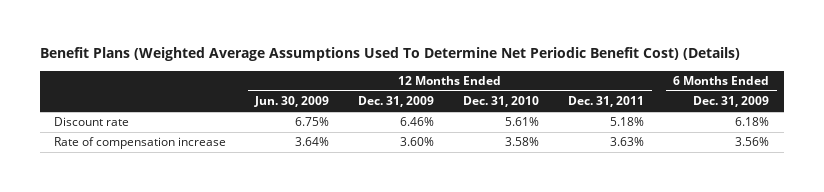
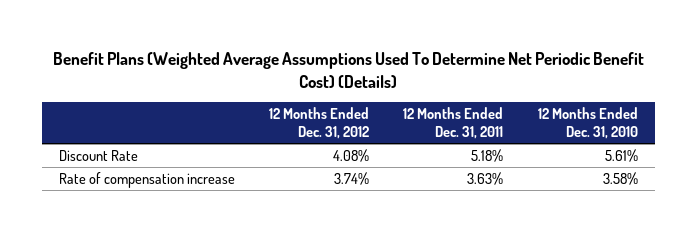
- | 12 Months Ended Jun. 30, 2009 | 12 Months Ended Dec. 31, 2009 | 12 Months Ended Dec. 31, 2010 | 12 Months Ended Dec. 31, 2011 | 6 Months Ended Dec. 31, 2009
+ | 12 Months Ended Dec. 31, 2012 | 12 Months Ended Dec. 31, 2011 | 12 Months Ended Dec. 31, 2010
- Discount rate | 6.75% | 6.46% | 5.61% | 5.18% | 6.18%
+ Discount Rate | 4.08% | 5.18% | 5.61%

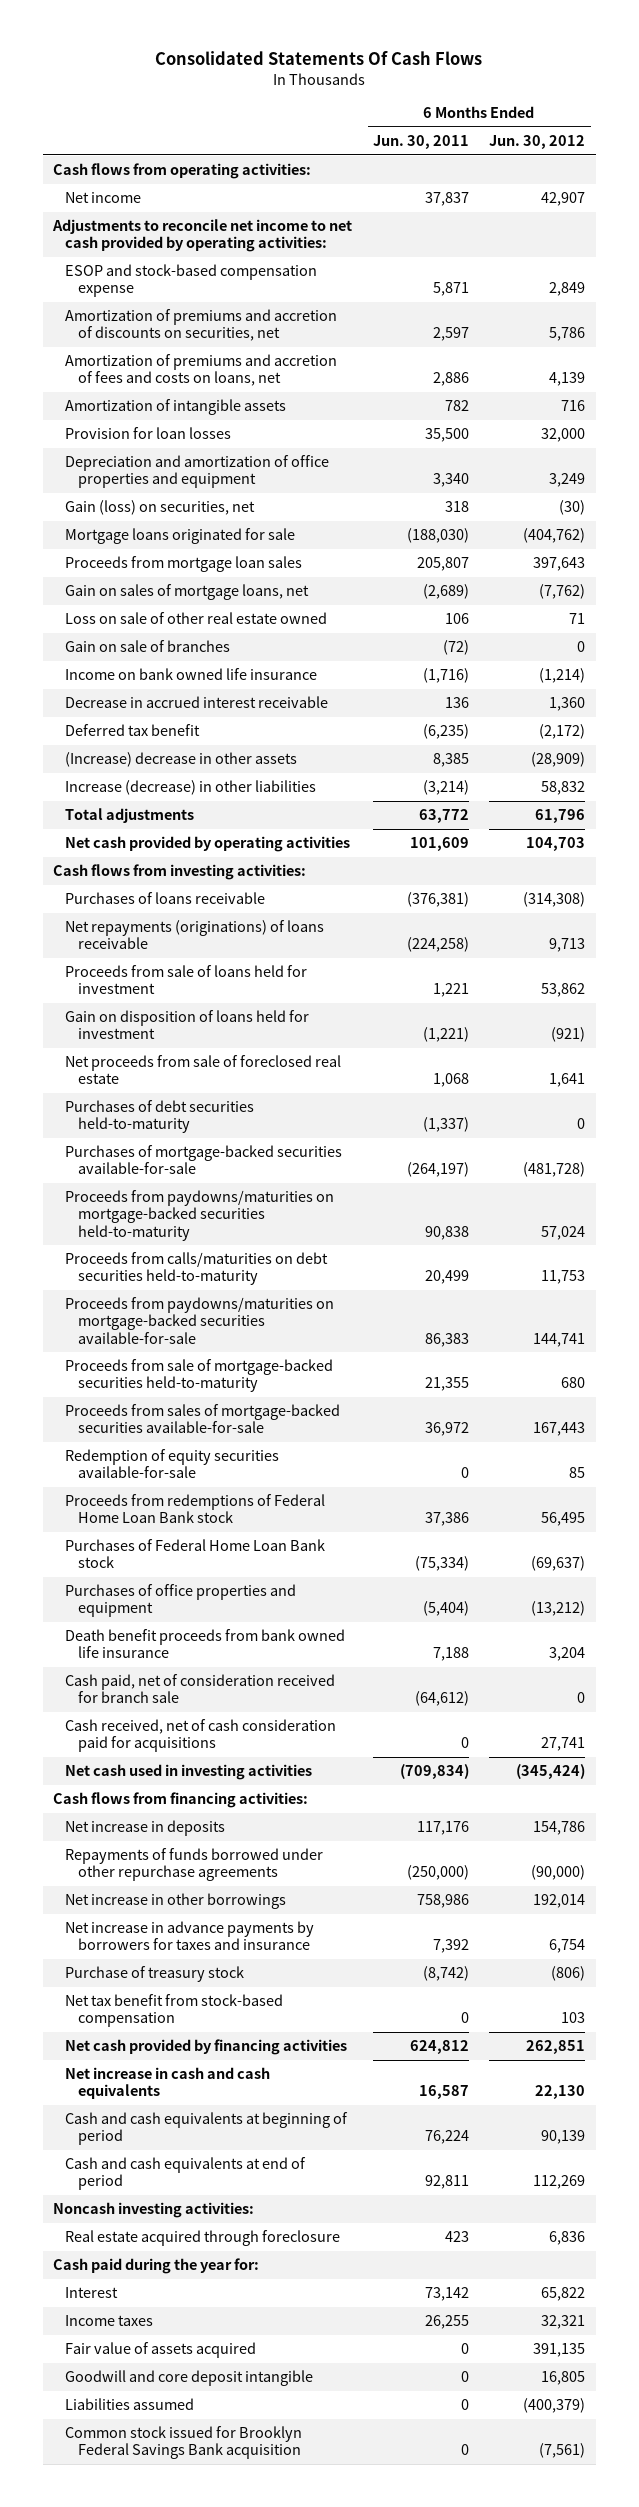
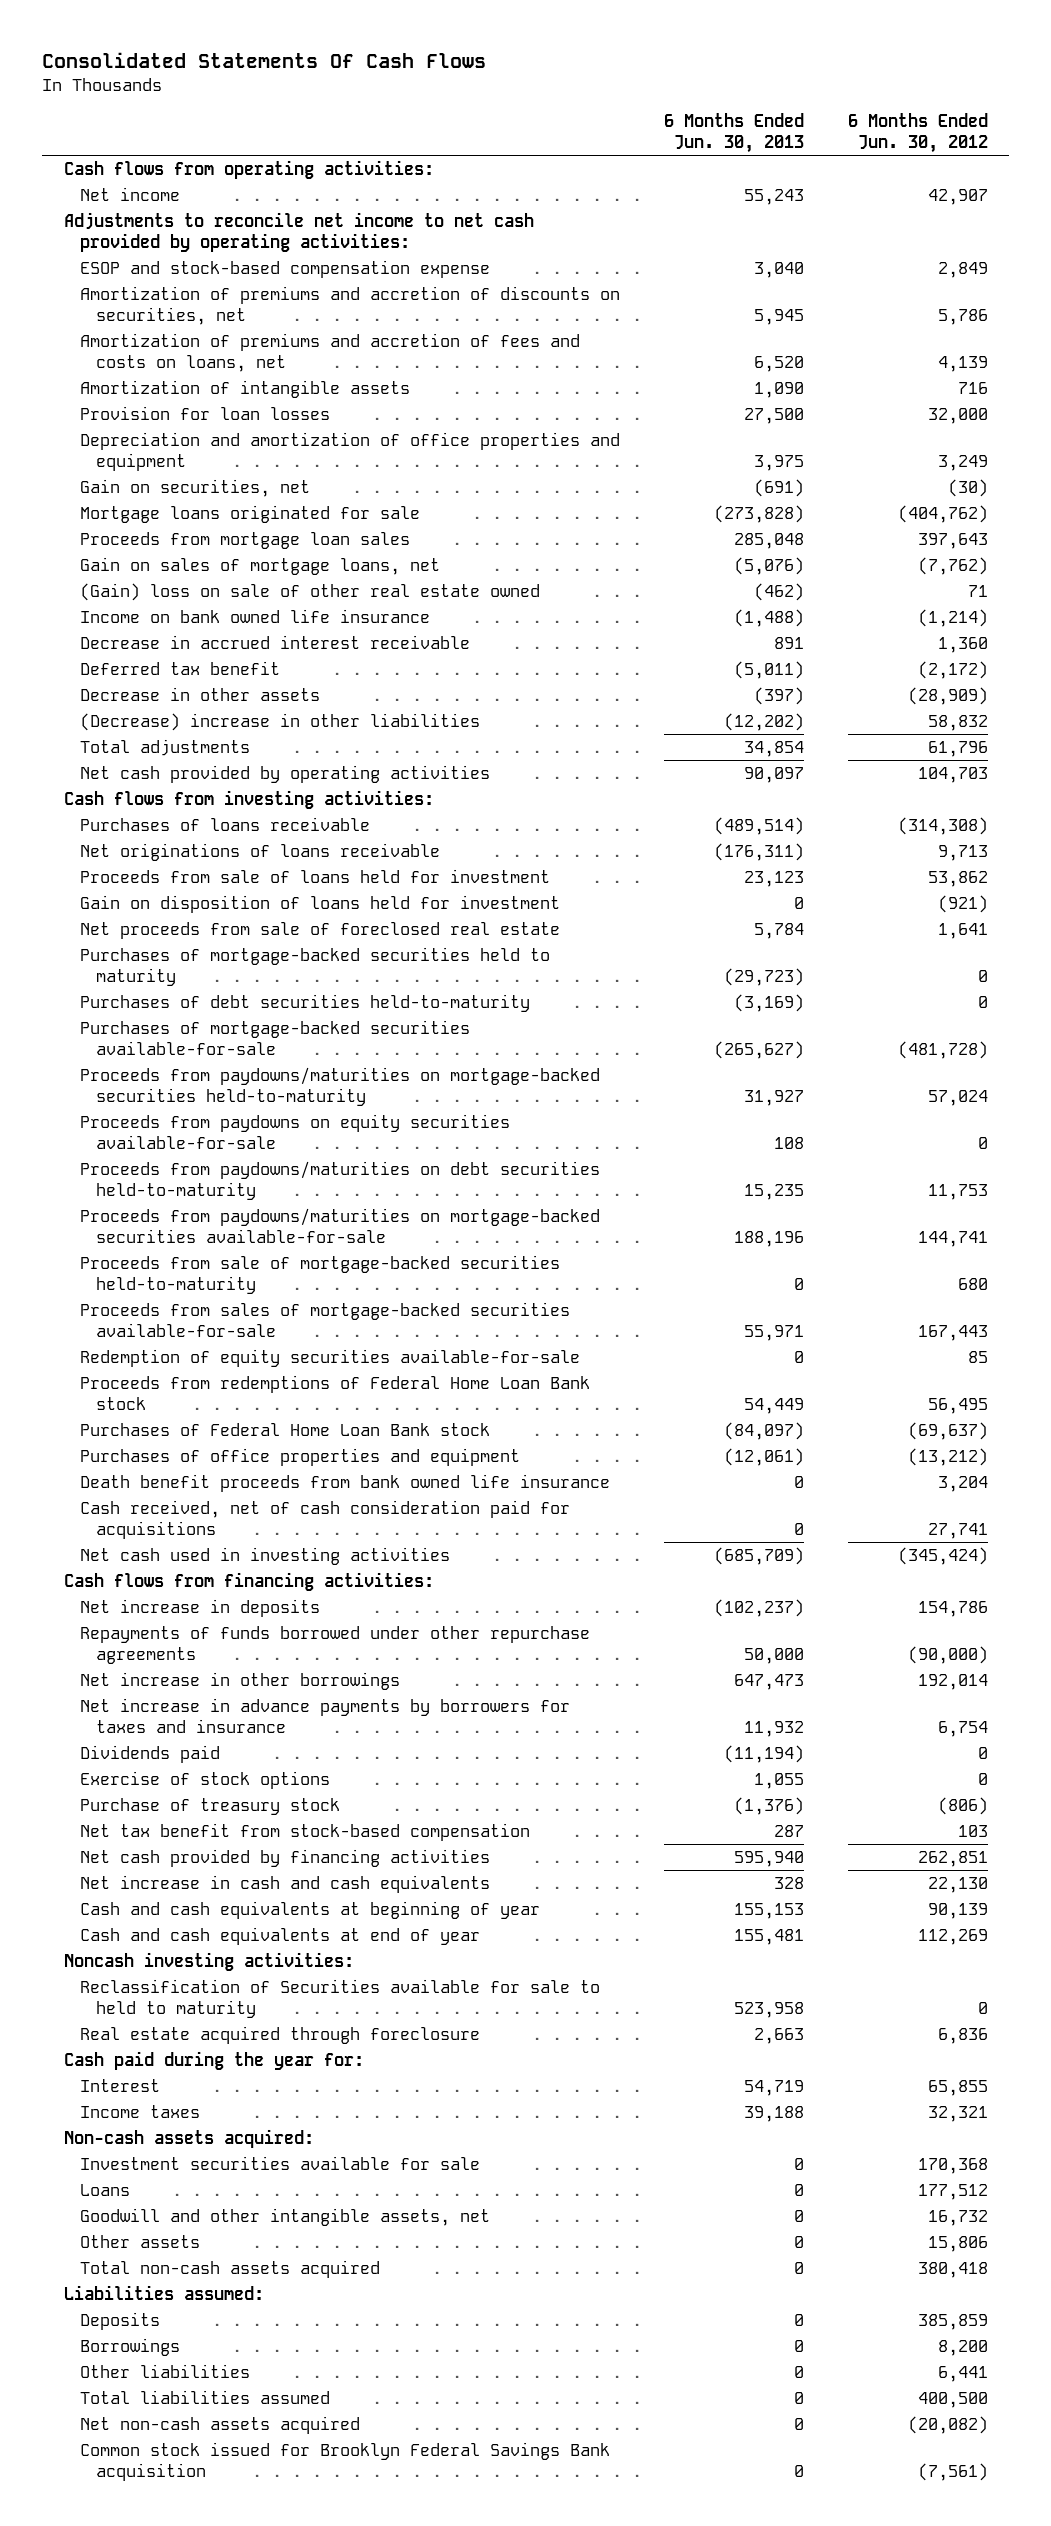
- | 6 Months Ended Jun. 30, 2011 | 6 Months Ended Jun. 30, 2012
+ | 6 Months Ended Jun. 30, 2013 | 6 Months Ended Jun. 30, 2012
- Gain (loss) on securities, net | 318 | (30)
+ Gain on securities, net | (691) | (30)
- Loss on sale of other real estate owned | 106 | 71
- Gain on sale of branches | (72) | 0
+ (Gain) loss on sale of other real estate owned | (462) | 71
- (Increase) decrease in other assets | 8,385 | (28,909)
- Increase (decrease) in other liabilities | (3,214) | 58,832
+ Decrease in other assets | (397) | (28,909)
+ (Decrease) increase in other liabilities | (12,202) | 58,832
- Net repayments (originations) of loans receivable | (224,258) | 9,713
+ Net originations of loans receivable | (176,311) | 9,713
+ Purchases of mortgage-backed securities held to maturity | (29,723) | 0
- Proceeds from calls/maturities on debt securities held-to-maturity | 20,499 | 11,753
+ Proceeds from paydowns on equity securities available-for-sale | 108 | 0
+ Proceeds from paydowns/maturities on debt securities held-to-maturity | 15,235 | 11,753
- Cash paid, net of consideration received for branch sale | (64,612) | 0
+ Dividends paid | (11,194) | 0
+ Exercise of stock options | 1,055 | 0
- Cash and cash equivalents at beginning of period | 76,224 | 90,139
- Cash and cash equivalents at end of period | 92,811 | 112,269
+ Cash and cash equivalents at beginning of year | 155,153 | 90,139
+ Cash and cash equivalents at end of year | 155,481 | 112,269
+ Reclassification of Securities available for sale to held to maturity | 523,958 | 0
- Interest | 73,142 | 65,822
+ Interest | 54,719 | 65,855
- Fair value of assets acquired | 0 | 391,135
- Goodwill and core deposit intangible | 0 | 16,805
- Liabilities assumed | 0 | (400,379)
+ Non-cash assets acquired:
+ Investment securities available for sale | 0 | 170,368
+ Loans | 0 | 177,512
+ Goodwill and other intangible assets, net | 0 | 16,732
+ Other assets | 0 | 15,806
+ Total non-cash assets acquired | 0 | 380,418
+ Liabilities assumed:
+ Deposits | 0 | 385,859
+ Borrowings | 0 | 8,200
+ Other liabilities | 0 | 6,441
+ Total liabilities assumed | 0 | 400,500
+ Net non-cash assets acquired | 0 | (20,082)

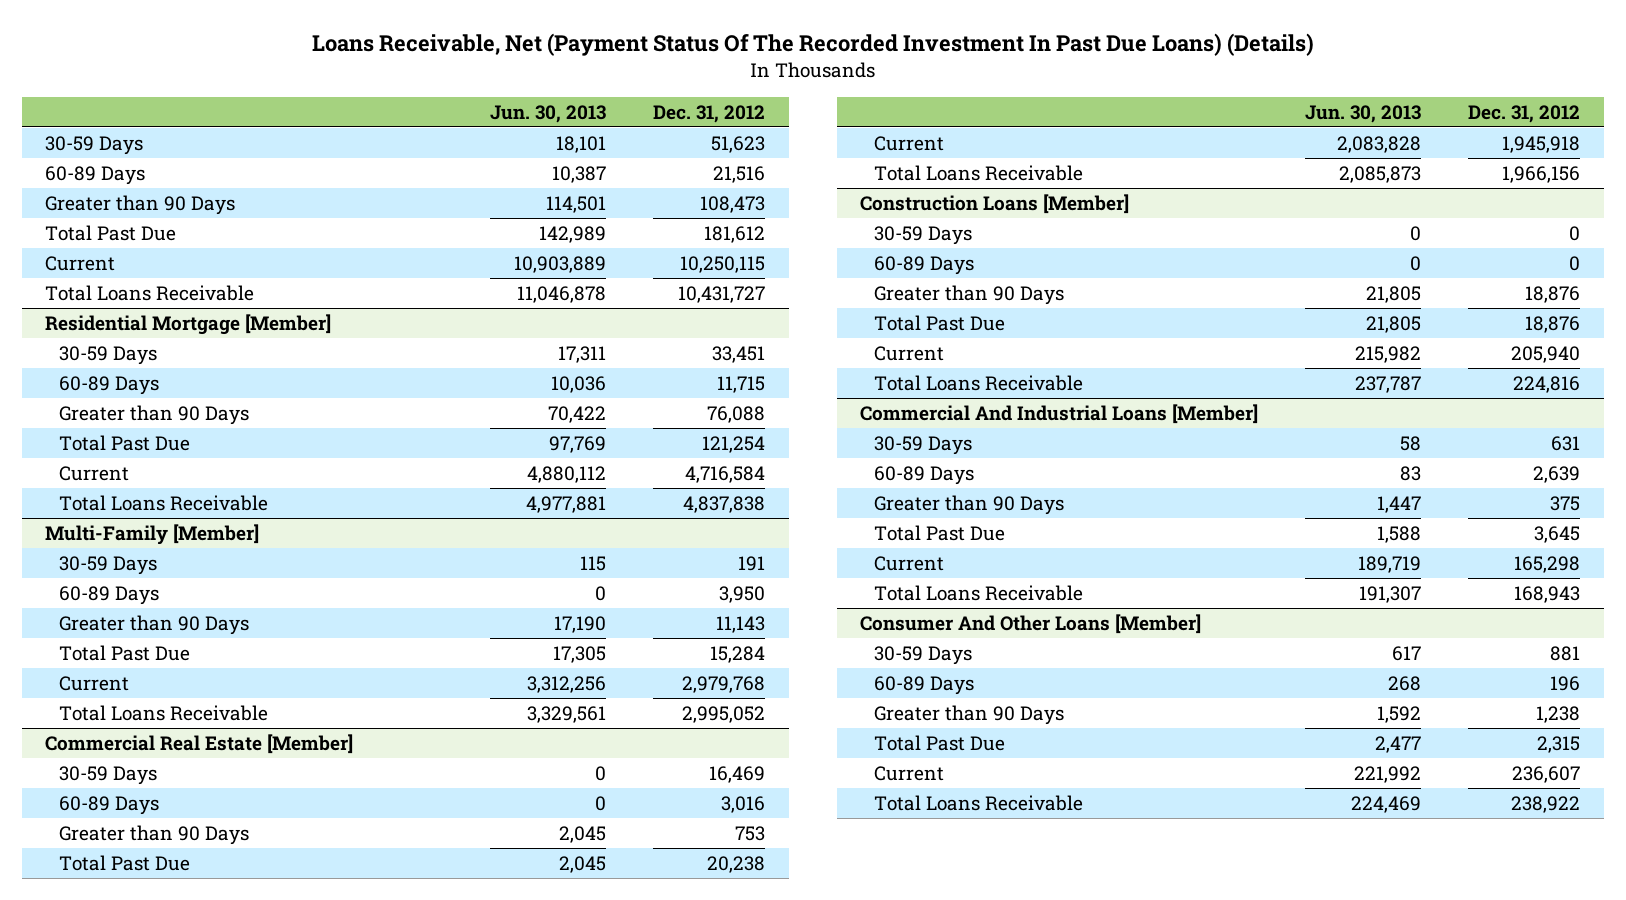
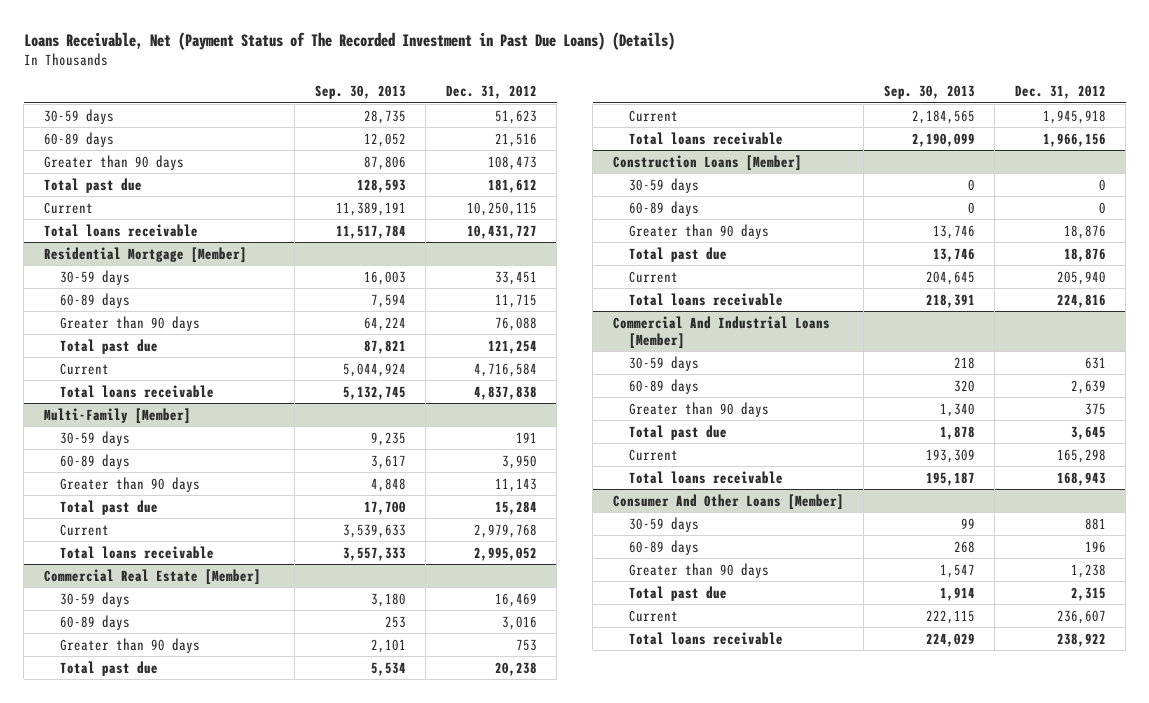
- Loans Receivable, Net (Payment Status Of The Recorded Investment In Past Due Loans) (Details)
+ Loans Receivable, Net (Payment Status of The Recorded Investment in Past Due Loans) (Details)
- | Jun. 30, 2013 | Dec. 31, 2012
+ | Sep. 30, 2013 | Dec. 31, 2012
- 30-59 Days | 18,101 | 51,623
- 60-89 Days | 10,387 | 21,516
- Greater than 90 Days | 114,501 | 108,473
- Total Past Due | 142,989 | 181,612
+ 30-59 days | 28,735 | 51,623
+ 60-89 days | 12,052 | 21,516
+ Greater than 90 days | 87,806 | 108,473
+ Total past due | 128,593 | 181,612
- Total Loans Receivable | 11,046,878 | 10,431,727
+ Total loans receivable | 11,517,784 | 10,431,727
@ Residential Mortgage [Member]
- 30-59 Days | 17,311 | 33,451
- 60-89 Days | 10,036 | 11,715
- Greater than 90 Days | 70,422 | 76,088
- Total Past Due | 97,769 | 121,254
+ 30-59 days | 16,003 | 33,451
+ 60-89 days | 7,594 | 11,715
+ Greater than 90 days | 64,224 | 76,088
+ Total past due | 87,821 | 121,254
- Total Loans Receivable | 4,977,881 | 4,837,838
+ Total loans receivable | 5,132,745 | 4,837,838
@ Multi-Family [Member]
- 30-59 Days | 115 | 191
- 60-89 Days | 0 | 3,950
- Greater than 90 Days | 17,190 | 11,143
- Total Past Due | 17,305 | 15,284
+ 30-59 days | 9,235 | 191
+ 60-89 days | 3,617 | 3,950
+ Greater than 90 days | 4,848 | 11,143
+ Total past due | 17,700 | 15,284
- Total Loans Receivable | 3,329,561 | 2,995,052
+ Total loans receivable | 3,557,333 | 2,995,052
@ Commercial Real Estate [Member]
- 30-59 Days | 0 | 16,469
- 60-89 Days | 0 | 3,016
- Greater than 90 Days | 2,045 | 753
- Total Past Due | 2,045 | 20,238
+ 30-59 days | 3,180 | 16,469
+ 60-89 days | 253 | 3,016
+ Greater than 90 days | 2,101 | 753
+ Total past due | 5,534 | 20,238
- Total Loans Receivable | 2,085,873 | 1,966,156
+ Total loans receivable | 2,190,099 | 1,966,156
@ Construction Loans [Member]
- 30-59 Days | 0 | 0
- 60-89 Days | 0 | 0
- Greater than 90 Days | 21,805 | 18,876
- Total Past Due | 21,805 | 18,876
+ 30-59 days | 0 | 0
+ 60-89 days | 0 | 0
+ Greater than 90 days | 13,746 | 18,876
+ Total past due | 13,746 | 18,876
- Total Loans Receivable | 237,787 | 224,816
+ Total loans receivable | 218,391 | 224,816
@ Commercial And Industrial Loans [Member]
- 30-59 Days | 58 | 631
- 60-89 Days | 83 | 2,639
- Greater than 90 Days | 1,447 | 375
- Total Past Due | 1,588 | 3,645
+ 30-59 days | 218 | 631
+ 60-89 days | 320 | 2,639
+ Greater than 90 days | 1,340 | 375
+ Total past due | 1,878 | 3,645
- Total Loans Receivable | 191,307 | 168,943
+ Total loans receivable | 195,187 | 168,943
@ Consumer And Other Loans [Member]
- 30-59 Days | 617 | 881
- 60-89 Days | 268 | 196
- Greater than 90 Days | 1,592 | 1,238
- Total Past Due | 2,477 | 2,315
+ 30-59 days | 99 | 881
+ 60-89 days | 268 | 196
+ Greater than 90 days | 1,547 | 1,238
+ Total past due | 1,914 | 2,315
- Total Loans Receivable | 224,469 | 238,922
+ Total loans receivable | 224,029 | 238,922

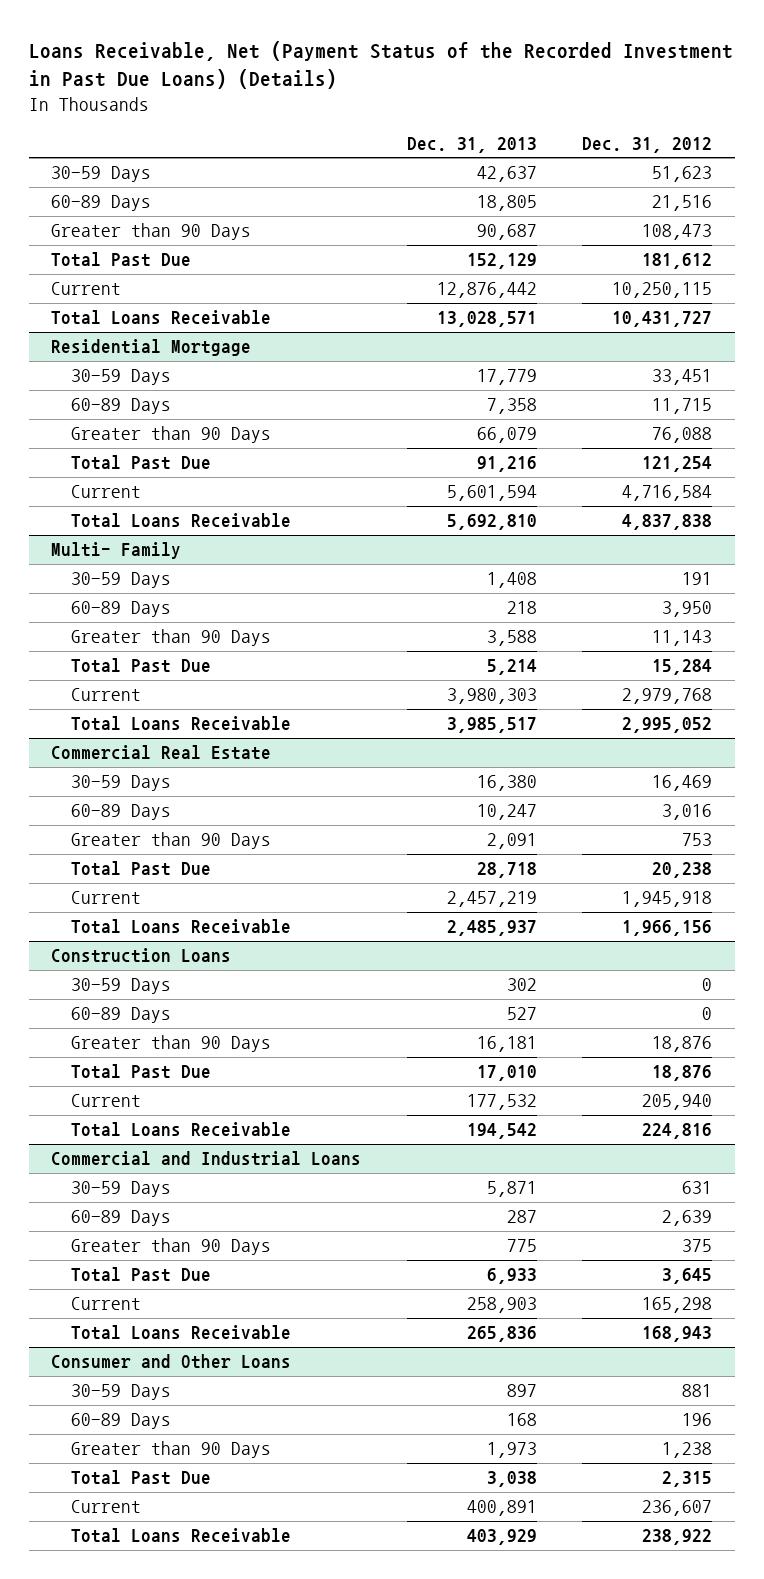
- Loans Receivable, Net (Payment Status of The Recorded Investment in Past Due Loans) (Details)
+ Loans Receivable, Net (Payment Status of the Recorded Investment in Past Due Loans) (Details)
- | Sep. 30, 2013 | Dec. 31, 2012
+ | Dec. 31, 2013 | Dec. 31, 2012
- 30-59 days | 28,735 | 51,623
- 60-89 days | 12,052 | 21,516
- Greater than 90 days | 87,806 | 108,473
- Total past due | 128,593 | 181,612
+ 30-59 Days | 42,637 | 51,623
+ 60-89 Days | 18,805 | 21,516
+ Greater than 90 Days | 90,687 | 108,473
+ Total Past Due | 152,129 | 181,612
- Total loans receivable | 11,517,784 | 10,431,727
- Residential Mortgage [Member]
- 30-59 days | 16,003 | 33,451
- 60-89 days | 7,594 | 11,715
- Greater than 90 days | 64,224 | 76,088
- Total past due | 87,821 | 121,254
+ Total Loans Receivable | 13,028,571 | 10,431,727
+ Residential Mortgage
+ 30-59 Days | 17,779 | 33,451
+ 60-89 Days | 7,358 | 11,715
+ Greater than 90 Days | 66,079 | 76,088
+ Total Past Due | 91,216 | 121,254
- Total loans receivable | 5,132,745 | 4,837,838
- Multi-Family [Member]
- 30-59 days | 9,235 | 191
- 60-89 days | 3,617 | 3,950
- Greater than 90 days | 4,848 | 11,143
- Total past due | 17,700 | 15,284
+ Total Loans Receivable | 5,692,810 | 4,837,838
+ Multi- Family
+ 30-59 Days | 1,408 | 191
+ 60-89 Days | 218 | 3,950
+ Greater than 90 Days | 3,588 | 11,143
+ Total Past Due | 5,214 | 15,284
- Total loans receivable | 3,557,333 | 2,995,052
- Commercial Real Estate [Member]
- 30-59 days | 3,180 | 16,469
- 60-89 days | 253 | 3,016
- Greater than 90 days | 2,101 | 753
- Total past due | 5,534 | 20,238
+ Total Loans Receivable | 3,985,517 | 2,995,052
+ Commercial Real Estate
+ 30-59 Days | 16,380 | 16,469
+ 60-89 Days | 10,247 | 3,016
+ Greater than 90 Days | 2,091 | 753
+ Total Past Due | 28,718 | 20,238
- Total loans receivable | 2,190,099 | 1,966,156
- Construction Loans [Member]
- 30-59 days | 0 | 0
- 60-89 days | 0 | 0
- Greater than 90 days | 13,746 | 18,876
- Total past due | 13,746 | 18,876
+ Total Loans Receivable | 2,485,937 | 1,966,156
+ Construction Loans
+ 30-59 Days | 302 | 0
+ 60-89 Days | 527 | 0
+ Greater than 90 Days | 16,181 | 18,876
+ Total Past Due | 17,010 | 18,876
- Total loans receivable | 218,391 | 224,816
- Commercial And Industrial Loans [Member]
- 30-59 days | 218 | 631
- 60-89 days | 320 | 2,639
- Greater than 90 days | 1,340 | 375
- Total past due | 1,878 | 3,645
+ Total Loans Receivable | 194,542 | 224,816
+ Commercial and Industrial Loans
+ 30-59 Days | 5,871 | 631
+ 60-89 Days | 287 | 2,639
+ Greater than 90 Days | 775 | 375
+ Total Past Due | 6,933 | 3,645
- Total loans receivable | 195,187 | 168,943
- Consumer And Other Loans [Member]
- 30-59 days | 99 | 881
- 60-89 days | 268 | 196
- Greater than 90 days | 1,547 | 1,238
- Total past due | 1,914 | 2,315
+ Total Loans Receivable | 265,836 | 168,943
+ Consumer and Other Loans
+ 30-59 Days | 897 | 881
+ 60-89 Days | 168 | 196
+ Greater than 90 Days | 1,973 | 1,238
+ Total Past Due | 3,038 | 2,315
- Total loans receivable | 224,029 | 238,922
+ Total Loans Receivable | 403,929 | 238,922

